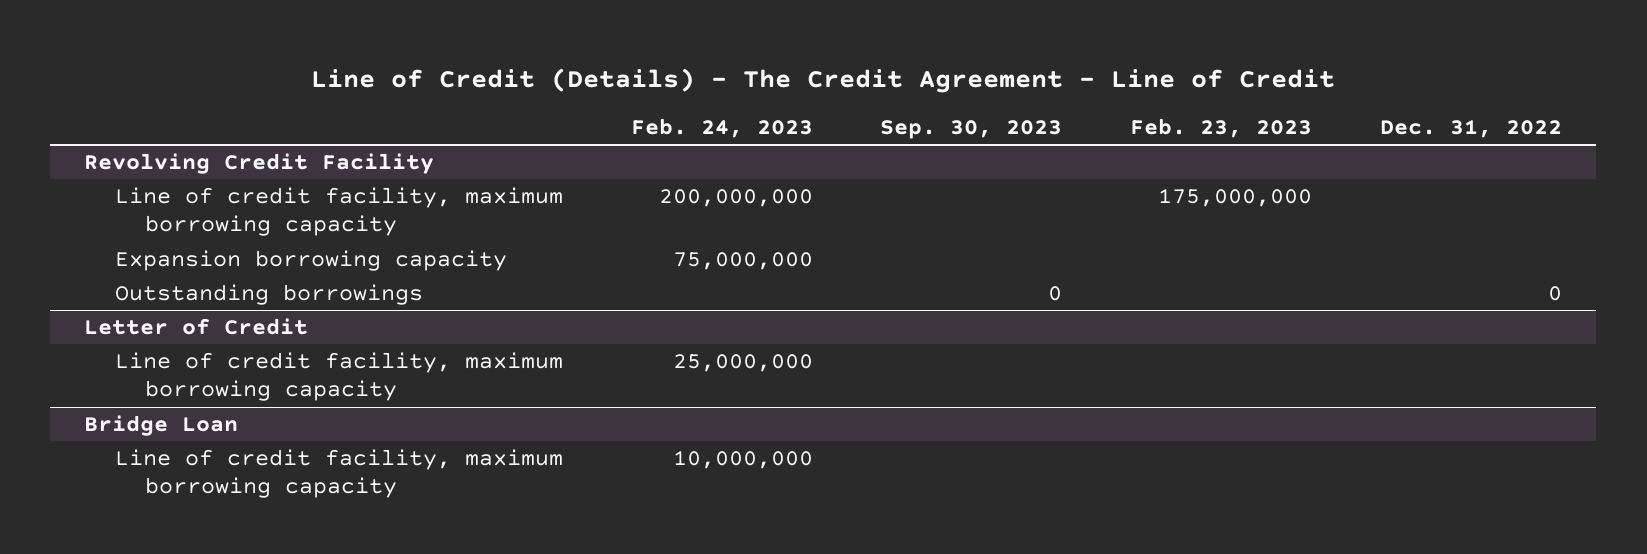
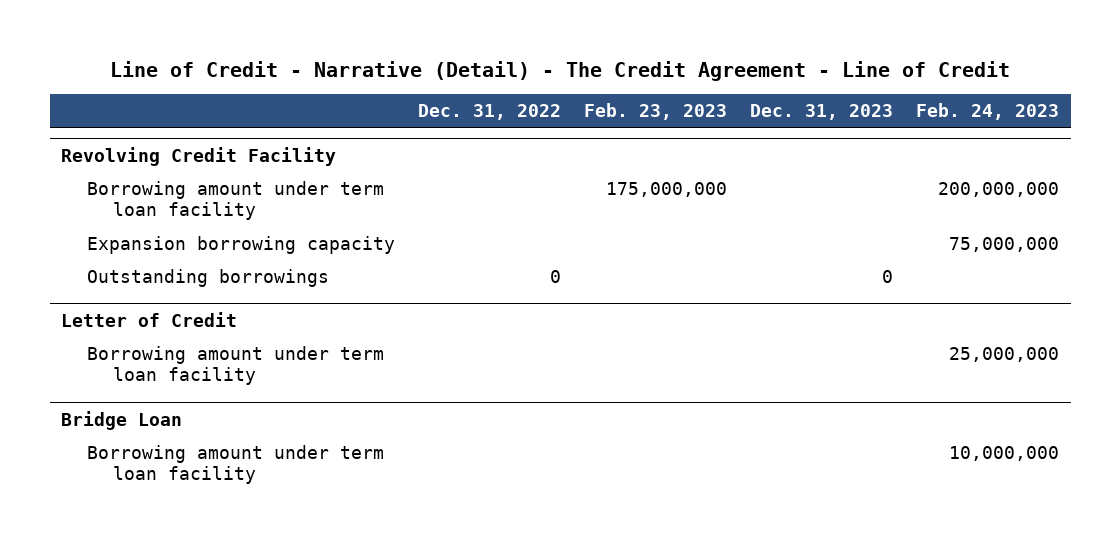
- Line of Credit (Details) - The Credit Agreement - Line of Credit
+ Line of Credit - Narrative (Detail) - The Credit Agreement - Line of Credit
- | Feb. 24, 2023 | Sep. 30, 2023 | Feb. 23, 2023 | Dec. 31, 2022
+ | Dec. 31, 2022 | Feb. 23, 2023 | Dec. 31, 2023 | Feb. 24, 2023
@ Revolving Credit Facility
- Line of credit facility, maximum borrowing capacity | 200,000,000 | | 175,000,000 |
+ Borrowing amount under term loan facility | | 175,000,000 | | 200,000,000
@ Letter of Credit
- Line of credit facility, maximum borrowing capacity | 25,000,000 | | |
+ Borrowing amount under term loan facility | | | | 25,000,000
@ Bridge Loan
- Line of credit facility, maximum borrowing capacity | 10,000,000 | | |
+ Borrowing amount under term loan facility | | | | 10,000,000

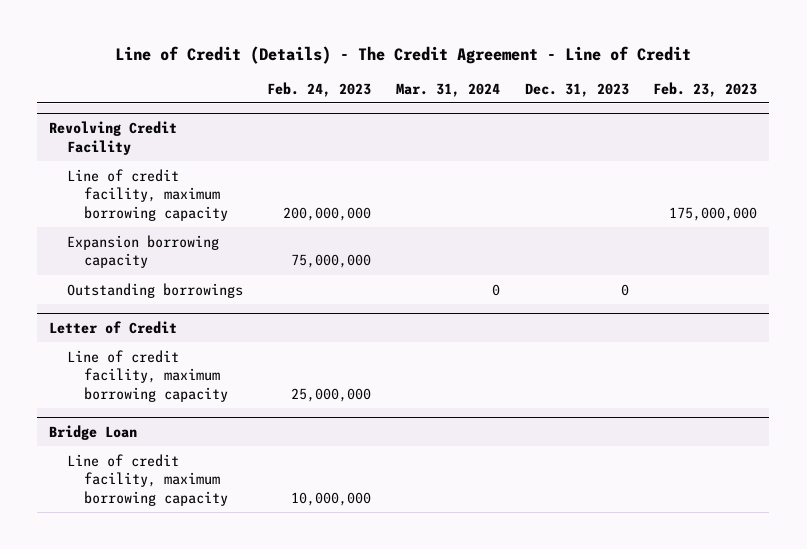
- Line of Credit - Narrative (Detail) - The Credit Agreement - Line of Credit
+ Line of Credit (Details) - The Credit Agreement - Line of Credit
- | Dec. 31, 2022 | Feb. 23, 2023 | Dec. 31, 2023 | Feb. 24, 2023
+ | Feb. 24, 2023 | Mar. 31, 2024 | Dec. 31, 2023 | Feb. 23, 2023
@ Revolving Credit Facility
- Borrowing amount under term loan facility | | 175,000,000 | | 200,000,000
+ Line of credit facility, maximum borrowing capacity | 200,000,000 | | | 175,000,000
@ Letter of Credit
- Borrowing amount under term loan facility | | | | 25,000,000
+ Line of credit facility, maximum borrowing capacity | 25,000,000 | | |
@ Bridge Loan
- Borrowing amount under term loan facility | | | | 10,000,000
+ Line of credit facility, maximum borrowing capacity | 10,000,000 | | |

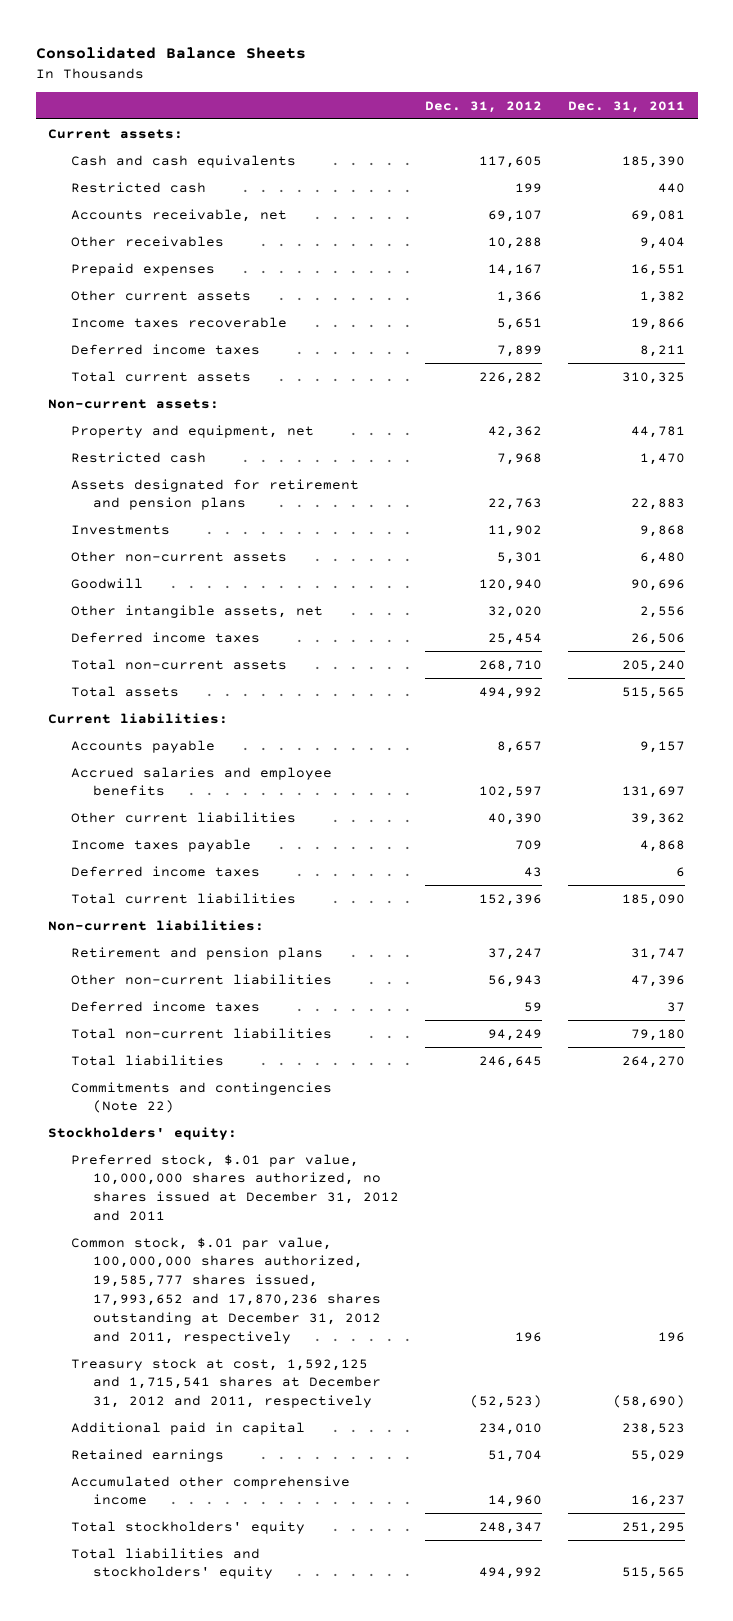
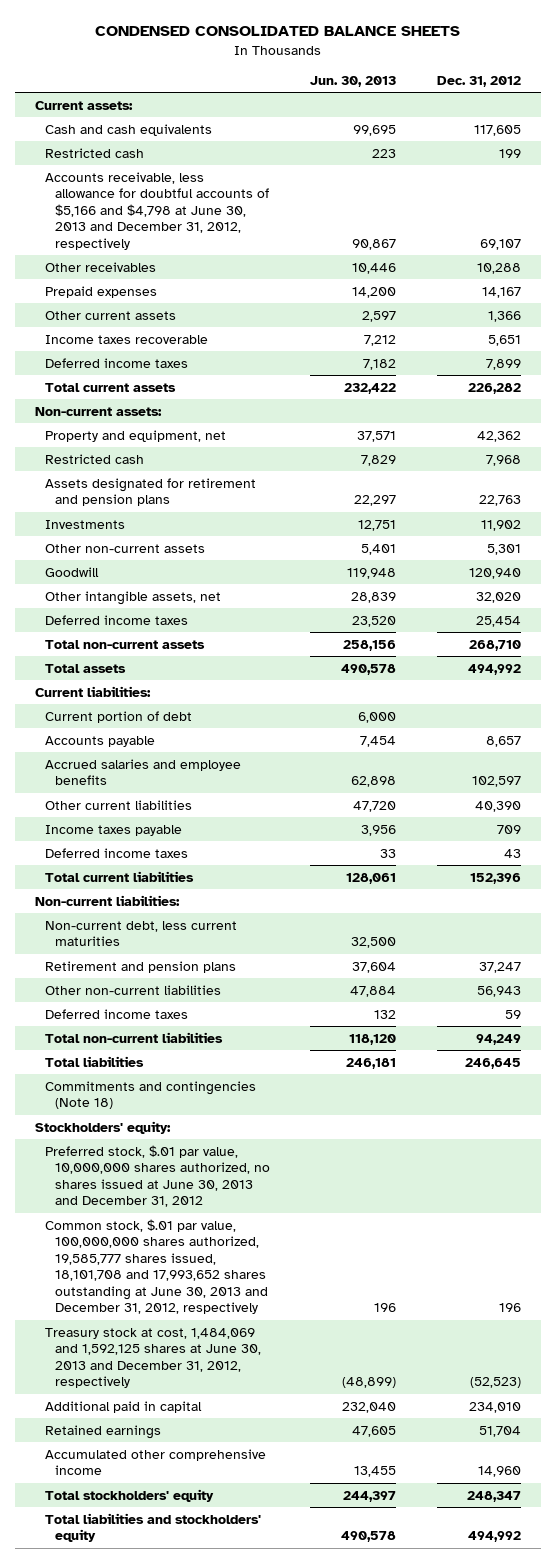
- Consolidated Balance Sheets
+ CONDENSED CONSOLIDATED BALANCE SHEETS
- | Dec. 31, 2012 | Dec. 31, 2011
+ | Jun. 30, 2013 | Dec. 31, 2012
- Accounts receivable, net | 69,107 | 69,081
+ Accounts receivable, less allowance for doubtful accounts of $5,166 and $4,798 at June 30, 2013 and December 31, 2012, respectively | 90,867 | 69,107
+ Current portion of debt | 6,000 |
+ Non-current debt, less current maturities | 32,500 |
- Commitments and contingencies (Note 22)
+ Commitments and contingencies (Note 18)
- Preferred stock, $.01 par value, 10,000,000 shares authorized, no shares issued at December 31, 2012 and 2011
- Common stock, $.01 par value, 100,000,000 shares authorized, 19,585,777 shares issued, 17,993,652 and 17,870,236 shares outstanding at December 31, 2012 and 2011, respectively | 196 | 196
- Treasury stock at cost, 1,592,125 and 1,715,541 shares at December 31, 2012 and 2011, respectively | (52,523) | (58,690)
+ Preferred stock, $.01 par value, 10,000,000 shares authorized, no shares issued at June 30, 2013 and December 31, 2012
+ Common stock, $.01 par value, 100,000,000 shares authorized, 19,585,777 shares issued, 18,101,708 and 17,993,652 shares outstanding at June 30, 2013 and December 31, 2012, respectively | 196 | 196
+ Treasury stock at cost, 1,484,069 and 1,592,125 shares at June 30, 2013 and December 31, 2012, respectively | (48,899) | (52,523)

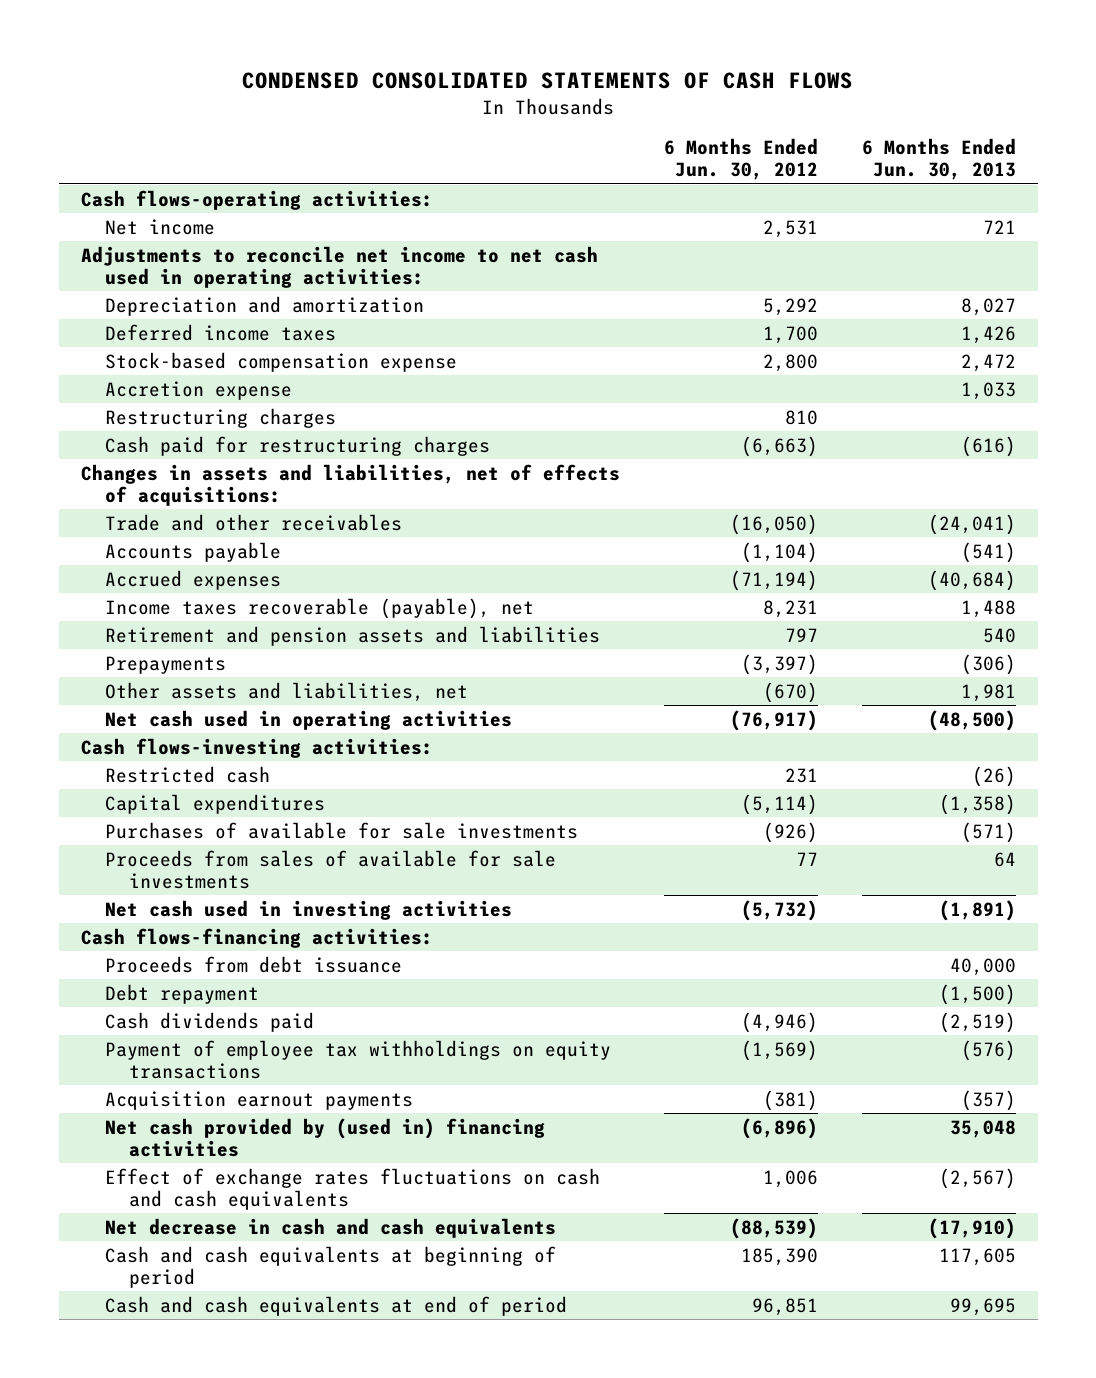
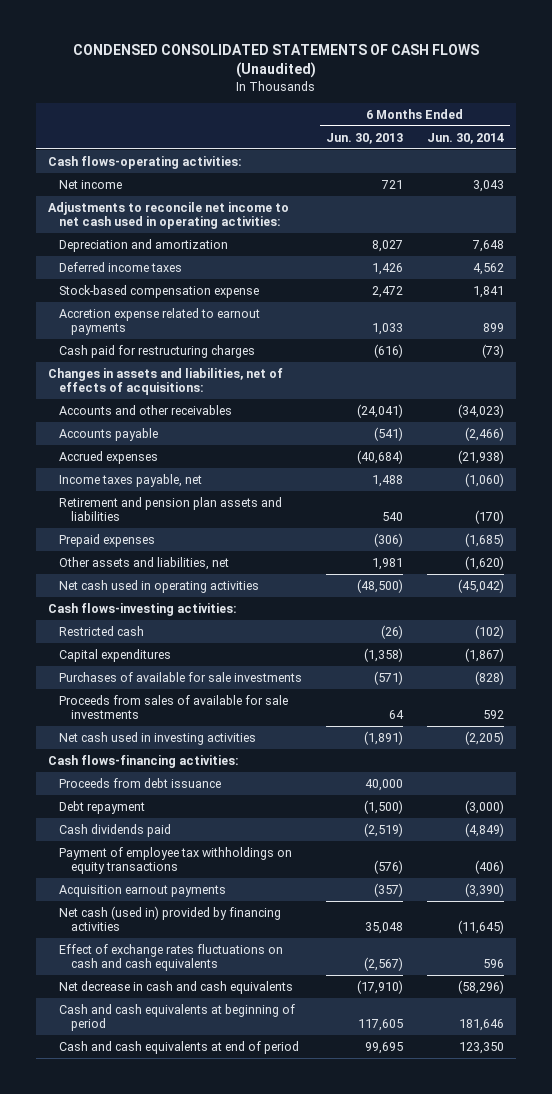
- CONDENSED CONSOLIDATED STATEMENTS OF CASH FLOWS
+ CONDENSED CONSOLIDATED STATEMENTS OF CASH FLOWS (Unaudited)
- | 6 Months Ended Jun. 30, 2012 | 6 Months Ended Jun. 30, 2013
+ | 6 Months Ended Jun. 30, 2013 | 6 Months Ended Jun. 30, 2014
- Accretion expense | | 1,033
- Restructuring charges | 810 |
+ Accretion expense related to earnout payments | 1,033 | 899
- Trade and other receivables | (16,050) | (24,041)
+ Accounts and other receivables | (24,041) | (34,023)
- Income taxes recoverable (payable), net | 8,231 | 1,488
- Retirement and pension assets and liabilities | 797 | 540
- Prepayments | (3,397) | (306)
+ Income taxes payable, net | 1,488 | (1,060)
+ Retirement and pension plan assets and liabilities | 540 | (170)
+ Prepaid expenses | (306) | (1,685)
- Net cash provided by (used in) financing activities | (6,896) | 35,048
+ Net cash (used in) provided by financing activities | 35,048 | (11,645)

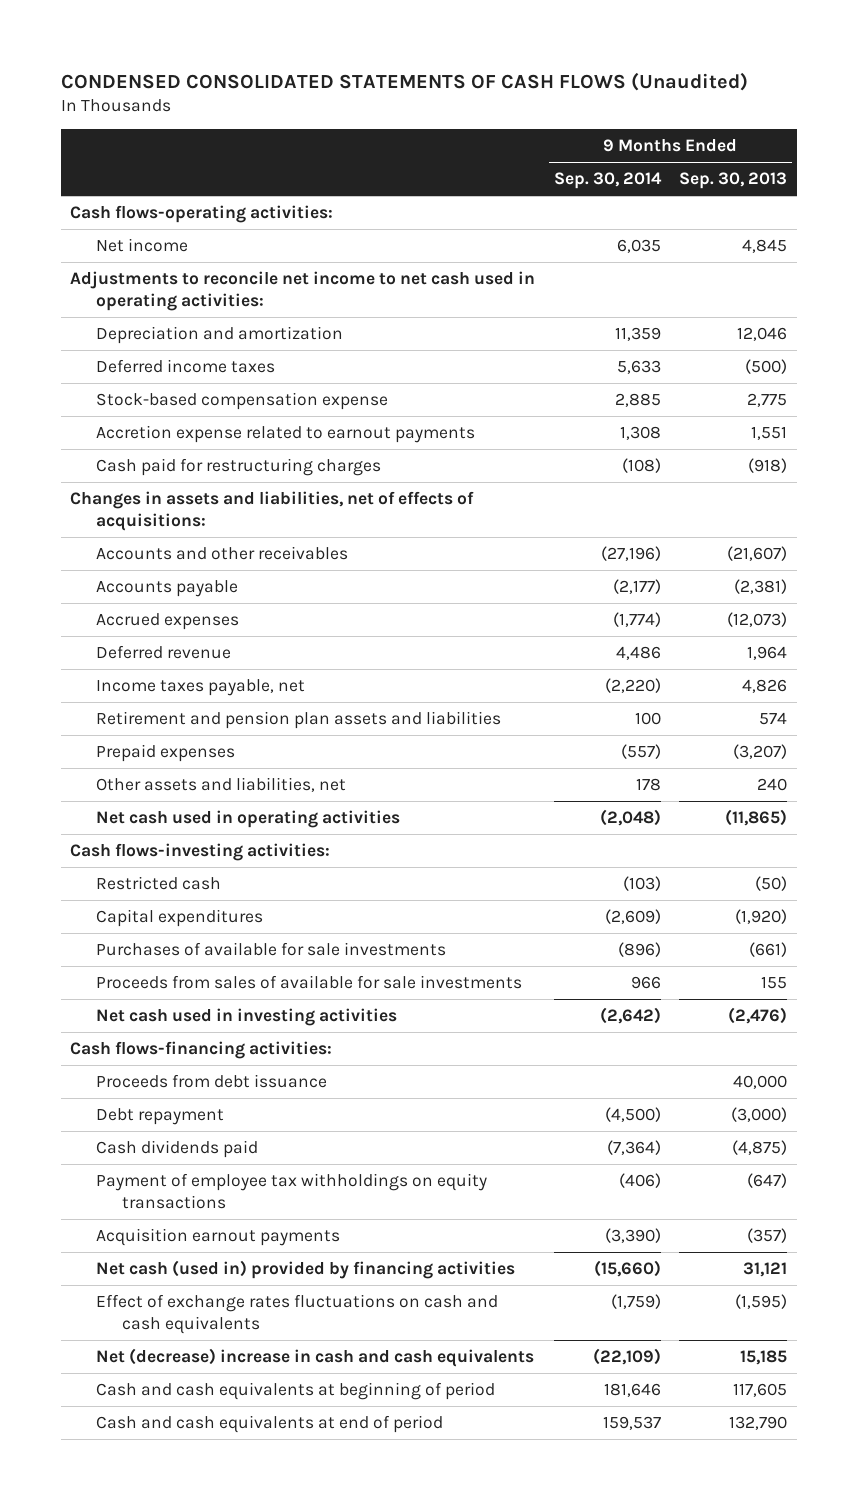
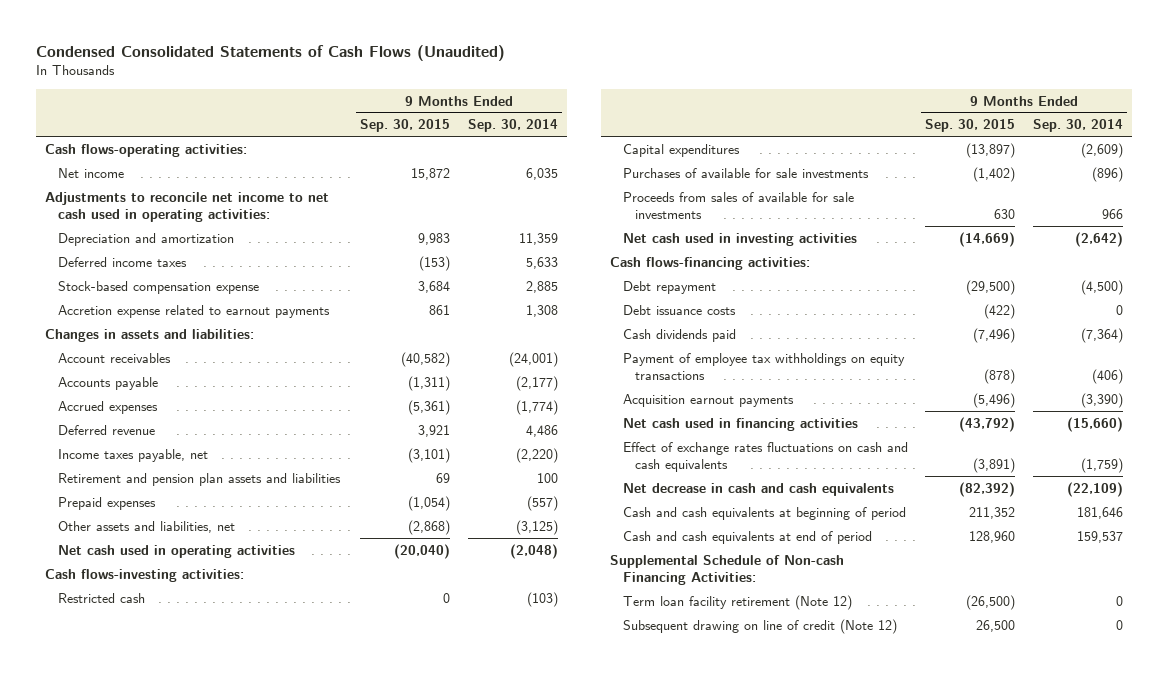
- CONDENSED CONSOLIDATED STATEMENTS OF CASH FLOWS (Unaudited)
+ Condensed Consolidated Statements of Cash Flows (Unaudited)
- | 9 Months Ended Sep. 30, 2014 | 9 Months Ended Sep. 30, 2013
+ | 9 Months Ended Sep. 30, 2015 | 9 Months Ended Sep. 30, 2014
- Cash paid for restructuring charges | (108) | (918)
- Changes in assets and liabilities, net of effects of acquisitions:
- Accounts and other receivables | (27,196) | (21,607)
+ Changes in assets and liabilities:
+ Account receivables | (40,582) | (24,001)
- Other assets and liabilities, net | 178 | 240
+ Other assets and liabilities, net | (2,868) | (3,125)
- Proceeds from debt issuance | | 40,000
+ Debt issuance costs | (422) | 0
- Net cash (used in) provided by financing activities | (15,660) | 31,121
+ Net cash used in financing activities | (43,792) | (15,660)
- Net (decrease) increase in cash and cash equivalents | (22,109) | 15,185
+ Net decrease in cash and cash equivalents | (82,392) | (22,109)
+ Supplemental Schedule of Non-cash Financing Activities:
+ Term loan facility retirement (Note 12) | (26,500) | 0
+ Subsequent drawing on line of credit (Note 12) | 26,500 | 0

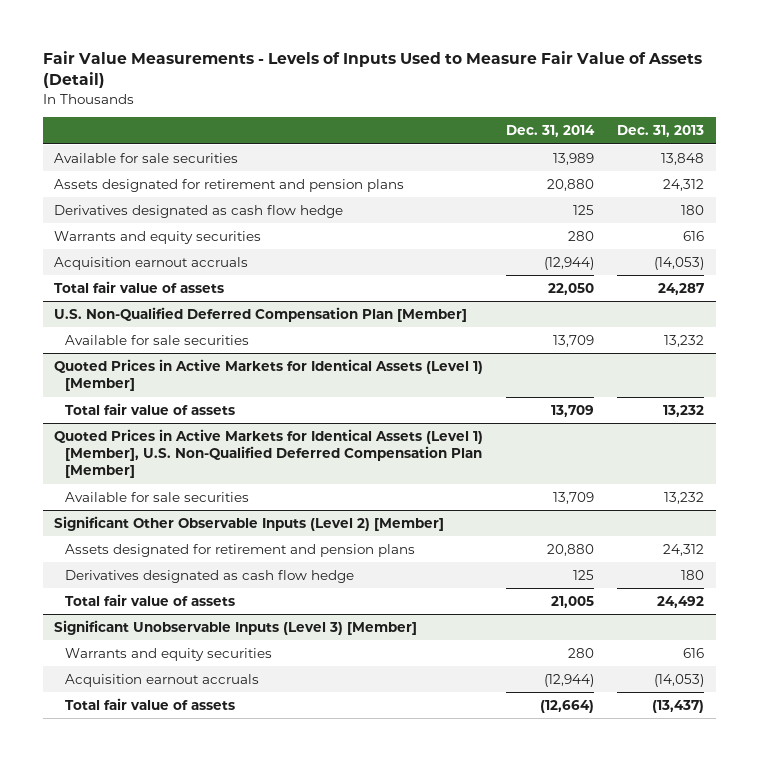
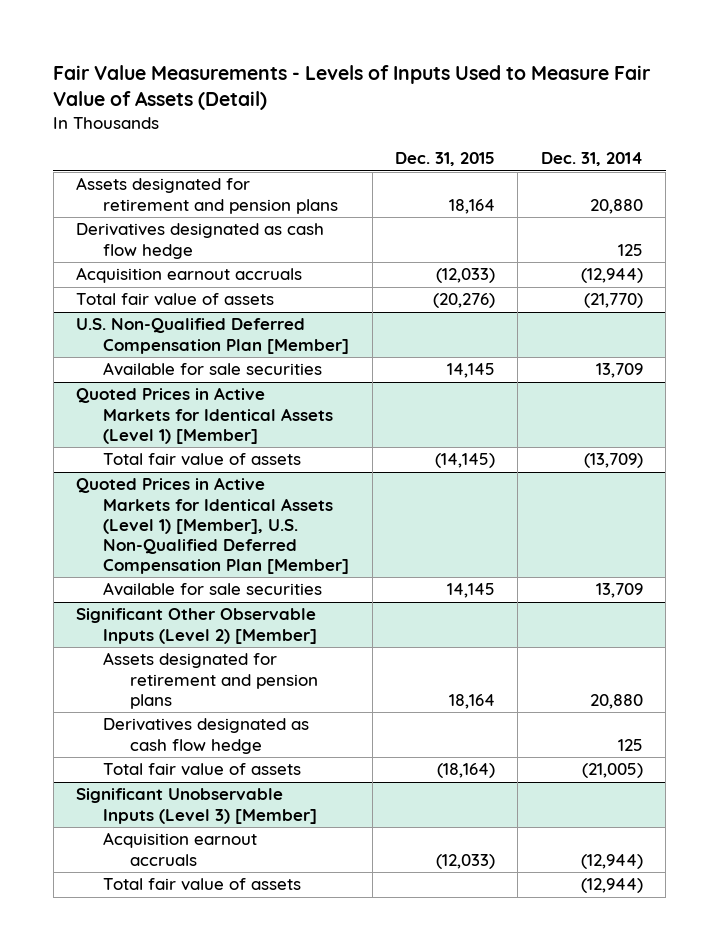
- | Dec. 31, 2014 | Dec. 31, 2013
+ | Dec. 31, 2015 | Dec. 31, 2014
- Available for sale securities | 13,989 | 13,848
- Warrants and equity securities | 280 | 616
- Total fair value of assets | 22,050 | 24,287
+ Total fair value of assets | (20,276) | (21,770)
@ Quoted Prices in Active Markets for Identical Assets (Level 1) [Member]
- Total fair value of assets | 13,709 | 13,232
+ Total fair value of assets | (14,145) | (13,709)
@ Significant Other Observable Inputs (Level 2) [Member]
- Total fair value of assets | 21,005 | 24,492
+ Total fair value of assets | (18,164) | (21,005)
@ Significant Unobservable Inputs (Level 3) [Member]
- Warrants and equity securities | 280 | 616
- Total fair value of assets | (12,664) | (13,437)
+ Total fair value of assets | | (12,944)

